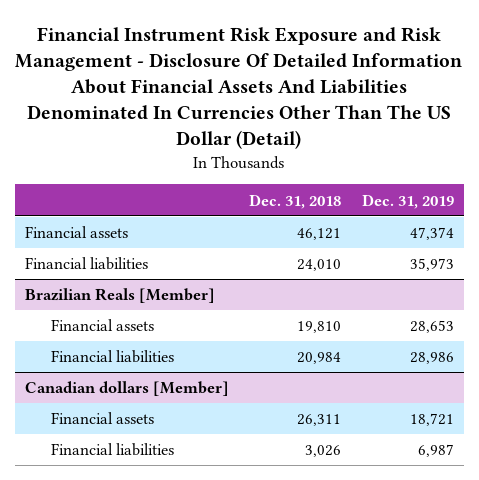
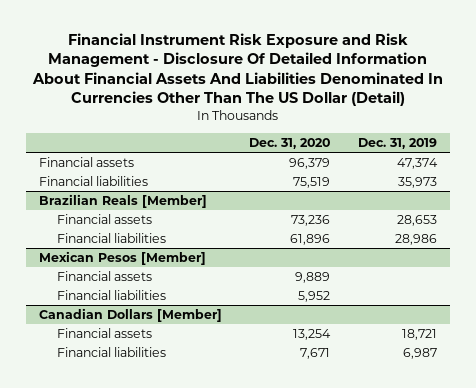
- | Dec. 31, 2018 | Dec. 31, 2019
+ | Dec. 31, 2020 | Dec. 31, 2019
- Canadian dollars [Member]
+ Mexican Pesos [Member]
+ Financial assets | 9,889 |
+ Financial liabilities | 5,952 |
+ Canadian Dollars [Member]

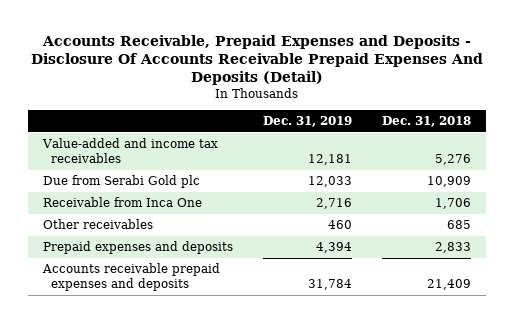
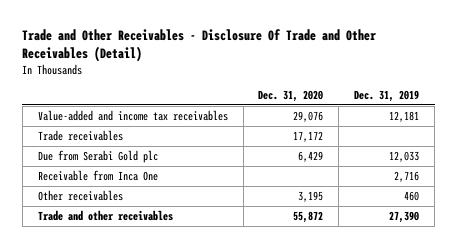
- Accounts Receivable, Prepaid Expenses and Deposits - Disclosure Of Accounts Receivable Prepaid Expenses And Deposits (Detail)
+ Trade and Other Receivables - Disclosure Of Trade and Other Receivables (Detail)
- | Dec. 31, 2019 | Dec. 31, 2018
+ | Dec. 31, 2020 | Dec. 31, 2019
+ Trade receivables | 17,172 |
- Prepaid expenses and deposits | 4,394 | 2,833
- Accounts receivable prepaid expenses and deposits | 31,784 | 21,409
+ Trade and other receivables | 55,872 | 27,390

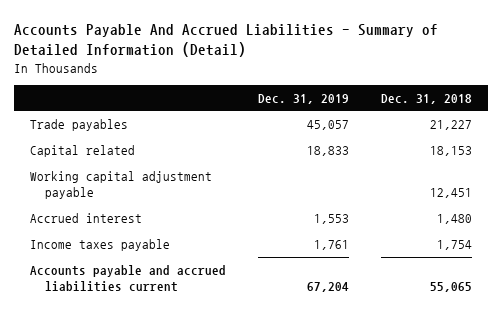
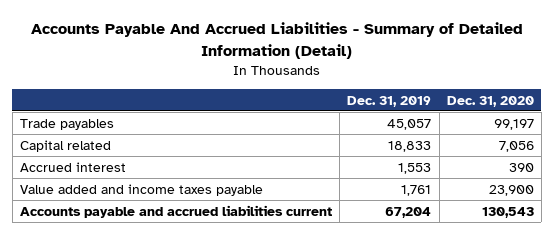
- | Dec. 31, 2019 | Dec. 31, 2018
+ | Dec. 31, 2019 | Dec. 31, 2020
- Working capital adjustment payable | | 12,451
- Income taxes payable | 1,761 | 1,754
+ Value added and income taxes payable | 1,761 | 23,900

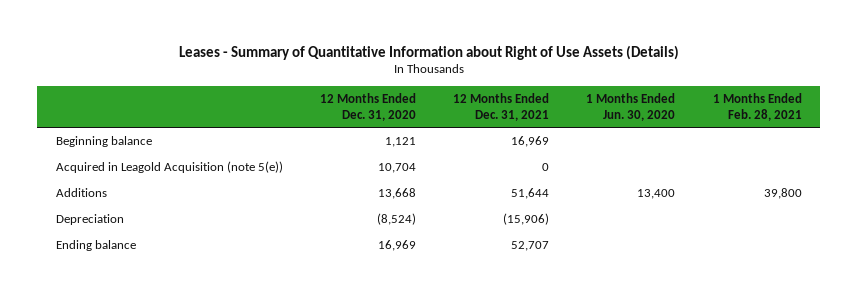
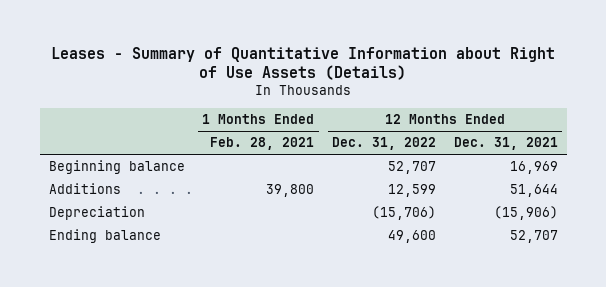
- | 12 Months Ended Dec. 31, 2020 | 12 Months Ended Dec. 31, 2021 | 1 Months Ended Jun. 30, 2020 | 1 Months Ended Feb. 28, 2021
+ | 1 Months Ended Feb. 28, 2021 | 12 Months Ended Dec. 31, 2022 | 12 Months Ended Dec. 31, 2021
- Acquired in Leagold Acquisition (note 5(e)) | 10,704 | 0 | |

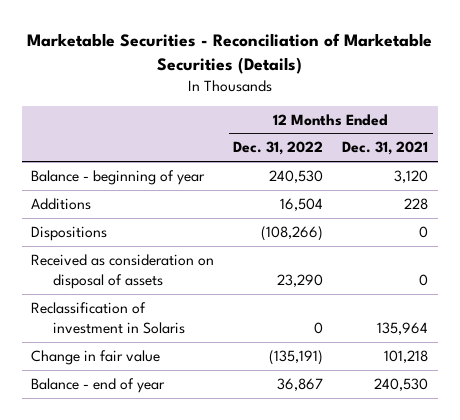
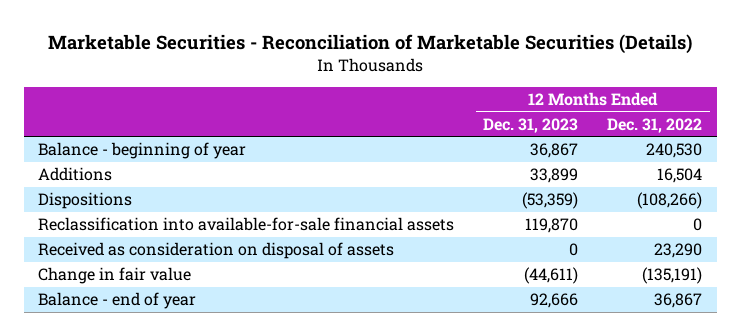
- | 12 Months Ended Dec. 31, 2022 | 12 Months Ended Dec. 31, 2021
+ | 12 Months Ended Dec. 31, 2023 | 12 Months Ended Dec. 31, 2022
+ Reclassification into available-for-sale financial assets | 119,870 | 0
- Reclassification of investment in Solaris | 0 | 135,964

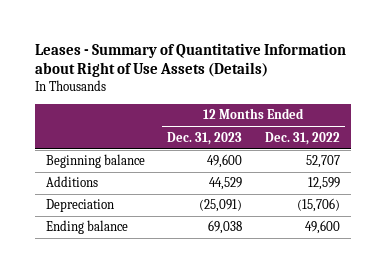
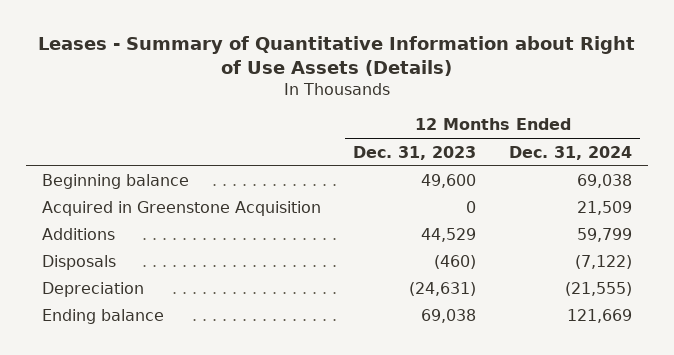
- | 12 Months Ended Dec. 31, 2023 | 12 Months Ended Dec. 31, 2022
+ | 12 Months Ended Dec. 31, 2023 | 12 Months Ended Dec. 31, 2024
+ Acquired in Greenstone Acquisition | 0 | 21,509
- Depreciation | (25,091) | (15,706)
+ Disposals | (460) | (7,122)
+ Depreciation | (24,631) | (21,555)

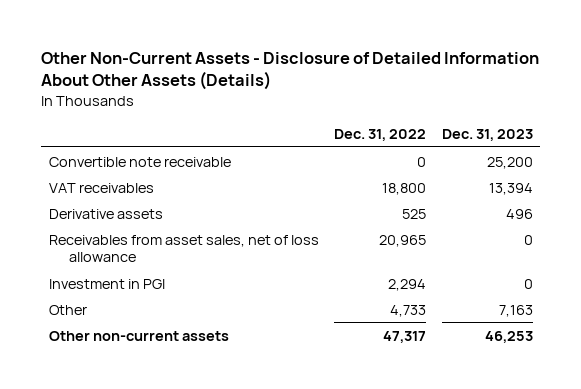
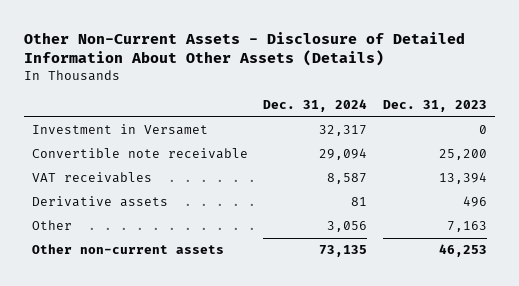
- | Dec. 31, 2022 | Dec. 31, 2023
+ | Dec. 31, 2024 | Dec. 31, 2023
+ Investment in Versamet | 32,317 | 0
- Receivables from asset sales, net of loss allowance | 20,965 | 0
- Investment in PGI | 2,294 | 0

